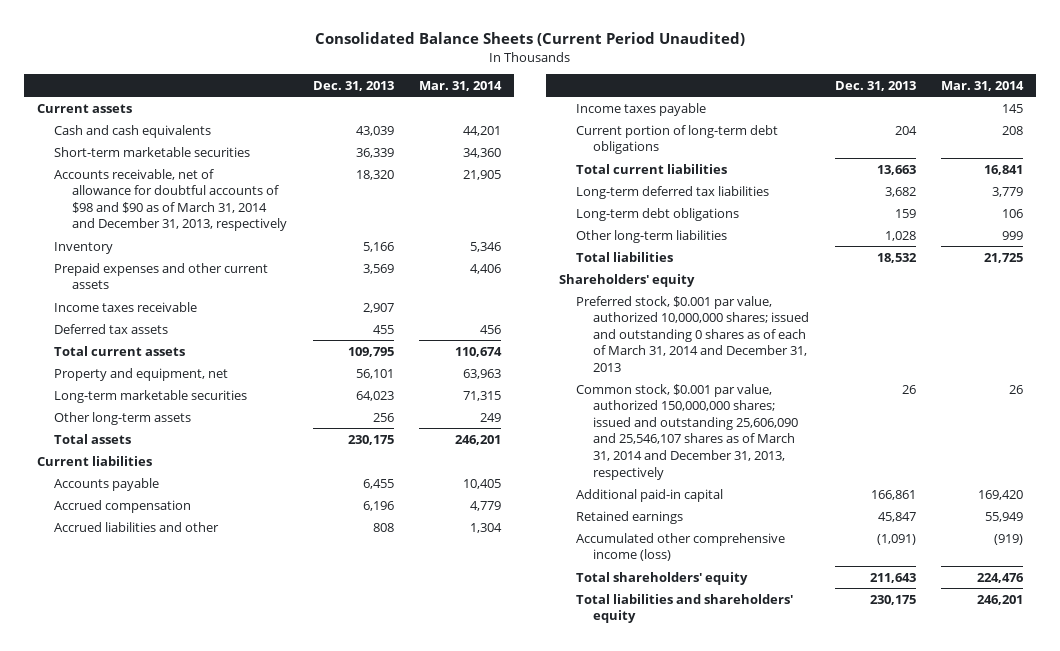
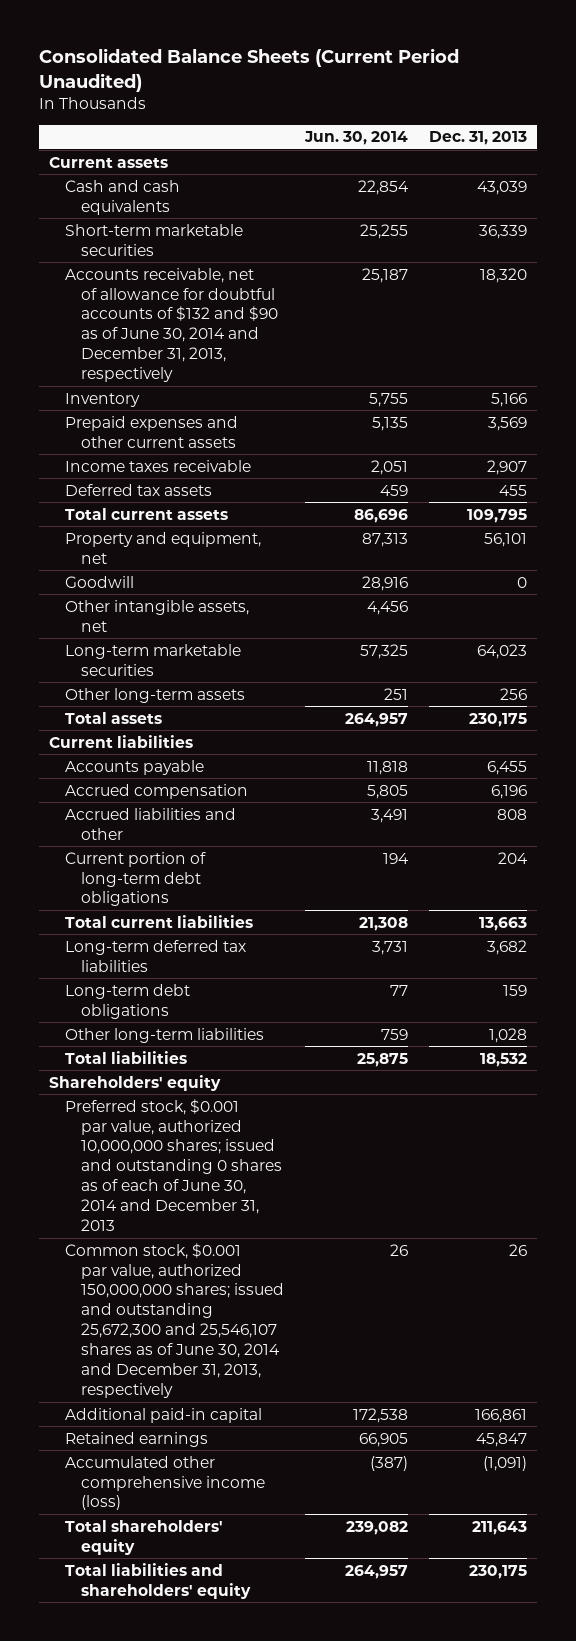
- | Dec. 31, 2013 | Mar. 31, 2014
+ | Jun. 30, 2014 | Dec. 31, 2013
- Accounts receivable, net of allowance for doubtful accounts of $98 and $90 as of March 31, 2014 and December 31, 2013, respectively | 18,320 | 21,905
+ Accounts receivable, net of allowance for doubtful accounts of $132 and $90 as of June 30, 2014 and December 31, 2013, respectively | 25,187 | 18,320
+ Goodwill | 28,916 | 0
+ Other intangible assets, net | 4,456 |
- Income taxes payable | | 145
- Preferred stock, $0.001 par value, authorized 10,000,000 shares; issued and outstanding 0 shares as of each of March 31, 2014 and December 31, 2013
- Common stock, $0.001 par value, authorized 150,000,000 shares; issued and outstanding 25,606,090 and 25,546,107 shares as of March 31, 2014 and December 31, 2013, respectively | 26 | 26
+ Preferred stock, $0.001 par value, authorized 10,000,000 shares; issued and outstanding 0 shares as of each of June 30, 2014 and December 31, 2013
+ Common stock, $0.001 par value, authorized 150,000,000 shares; issued and outstanding 25,672,300 and 25,546,107 shares as of June 30, 2014 and December 31, 2013, respectively | 26 | 26

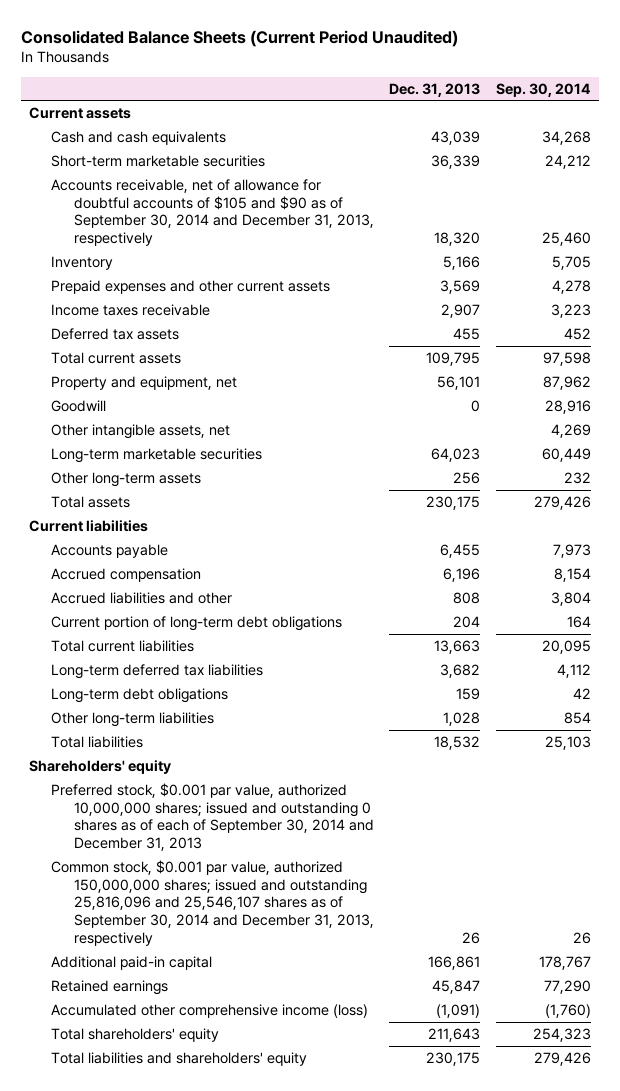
- | Jun. 30, 2014 | Dec. 31, 2013
+ | Dec. 31, 2013 | Sep. 30, 2014
- Accounts receivable, net of allowance for doubtful accounts of $132 and $90 as of June 30, 2014 and December 31, 2013, respectively | 25,187 | 18,320
+ Accounts receivable, net of allowance for doubtful accounts of $105 and $90 as of September 30, 2014 and December 31, 2013, respectively | 18,320 | 25,460
- Preferred stock, $0.001 par value, authorized 10,000,000 shares; issued and outstanding 0 shares as of each of June 30, 2014 and December 31, 2013
- Common stock, $0.001 par value, authorized 150,000,000 shares; issued and outstanding 25,672,300 and 25,546,107 shares as of June 30, 2014 and December 31, 2013, respectively | 26 | 26
+ Preferred stock, $0.001 par value, authorized 10,000,000 shares; issued and outstanding 0 shares as of each of September 30, 2014 and December 31, 2013
+ Common stock, $0.001 par value, authorized 150,000,000 shares; issued and outstanding 25,816,096 and 25,546,107 shares as of September 30, 2014 and December 31, 2013, respectively | 26 | 26

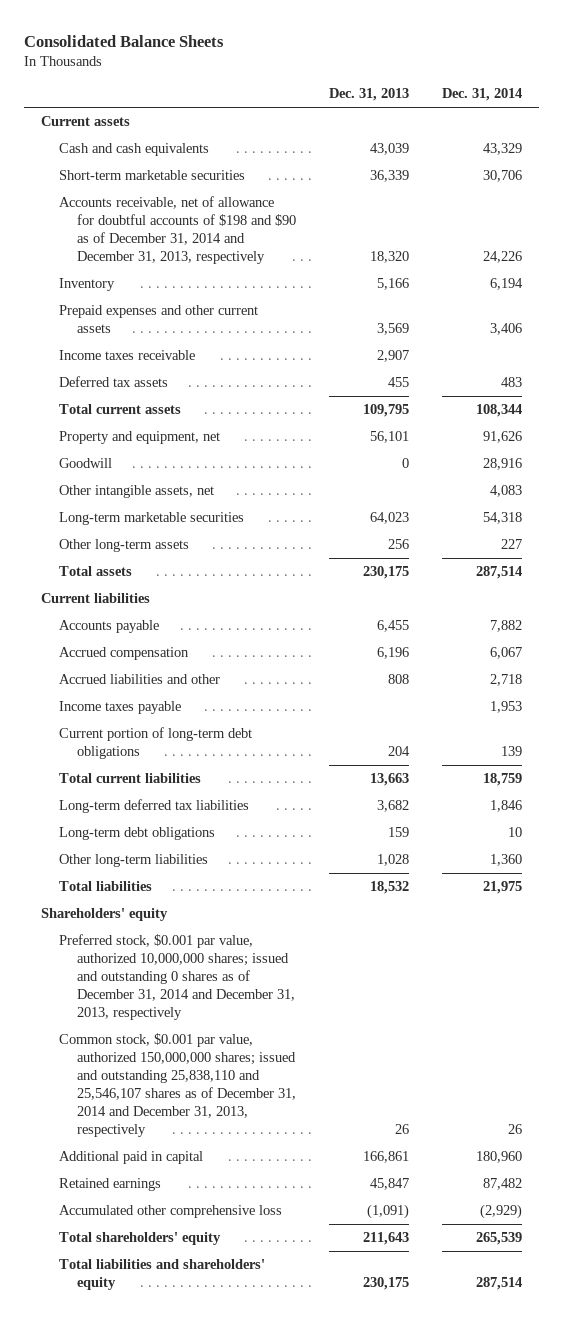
- Consolidated Balance Sheets (Current Period Unaudited)
+ Consolidated Balance Sheets
- | Dec. 31, 2013 | Sep. 30, 2014
+ | Dec. 31, 2013 | Dec. 31, 2014
- Accounts receivable, net of allowance for doubtful accounts of $105 and $90 as of September 30, 2014 and December 31, 2013, respectively | 18,320 | 25,460
+ Accounts receivable, net of allowance for doubtful accounts of $198 and $90 as of December 31, 2014 and December 31, 2013, respectively | 18,320 | 24,226
+ Income taxes payable | | 1,953
- Preferred stock, $0.001 par value, authorized 10,000,000 shares; issued and outstanding 0 shares as of each of September 30, 2014 and December 31, 2013
- Common stock, $0.001 par value, authorized 150,000,000 shares; issued and outstanding 25,816,096 and 25,546,107 shares as of September 30, 2014 and December 31, 2013, respectively | 26 | 26
- Additional paid-in capital | 166,861 | 178,767
+ Preferred stock, $0.001 par value, authorized 10,000,000 shares; issued and outstanding 0 shares as of December 31, 2014 and December 31, 2013, respectively
+ Common stock, $0.001 par value, authorized 150,000,000 shares; issued and outstanding 25,838,110 and 25,546,107 shares as of December 31, 2014 and December 31, 2013, respectively | 26 | 26
+ Additional paid in capital | 166,861 | 180,960
- Accumulated other comprehensive income (loss) | (1,091) | (1,760)
+ Accumulated other comprehensive loss | (1,091) | (2,929)

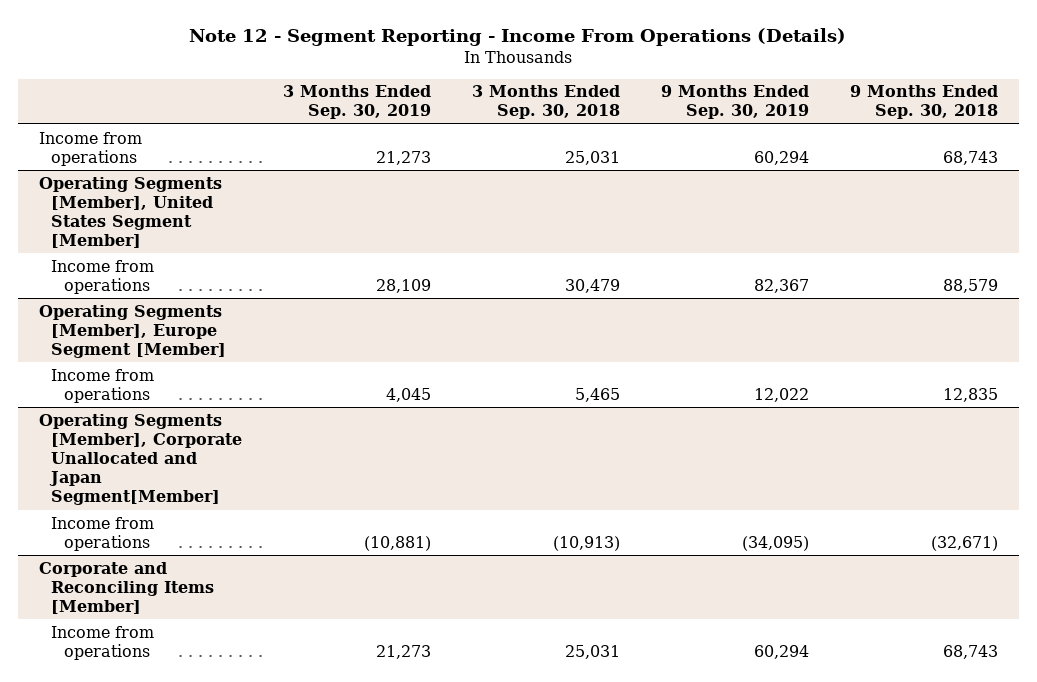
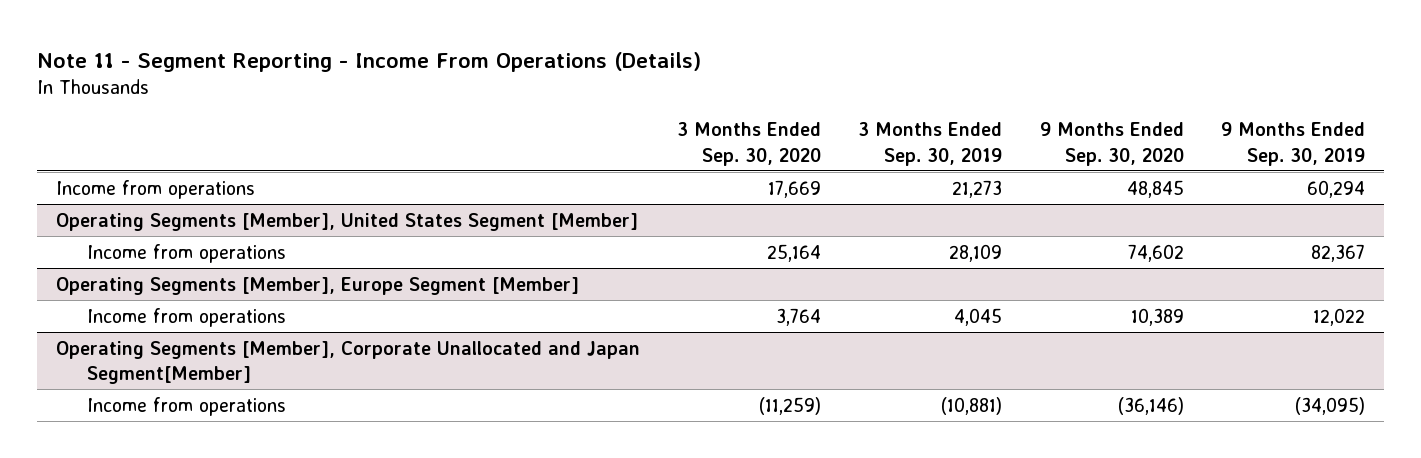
- Note 12 - Segment Reporting - Income From Operations (Details)
+ Note 11 - Segment Reporting - Income From Operations (Details)
- | 3 Months Ended Sep. 30, 2019 | 3 Months Ended Sep. 30, 2018 | 9 Months Ended Sep. 30, 2019 | 9 Months Ended Sep. 30, 2018
+ | 3 Months Ended Sep. 30, 2020 | 3 Months Ended Sep. 30, 2019 | 9 Months Ended Sep. 30, 2020 | 9 Months Ended Sep. 30, 2019
- Corporate and Reconciling Items [Member]
- Income from operations | 21,273 | 25,031 | 60,294 | 68,743

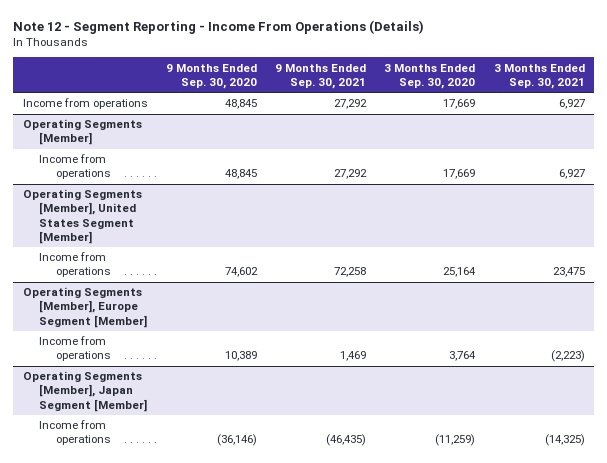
- Note 11 - Segment Reporting - Income From Operations (Details)
+ Note 12 - Segment Reporting - Income From Operations (Details)
- | 3 Months Ended Sep. 30, 2020 | 3 Months Ended Sep. 30, 2019 | 9 Months Ended Sep. 30, 2020 | 9 Months Ended Sep. 30, 2019
+ | 9 Months Ended Sep. 30, 2020 | 9 Months Ended Sep. 30, 2021 | 3 Months Ended Sep. 30, 2020 | 3 Months Ended Sep. 30, 2021
+ Operating Segments [Member]
+ Income from operations | 48,845 | 27,292 | 17,669 | 6,927
- Operating Segments [Member], Corporate Unallocated and Japan Segment[Member]
+ Operating Segments [Member], Japan Segment [Member]

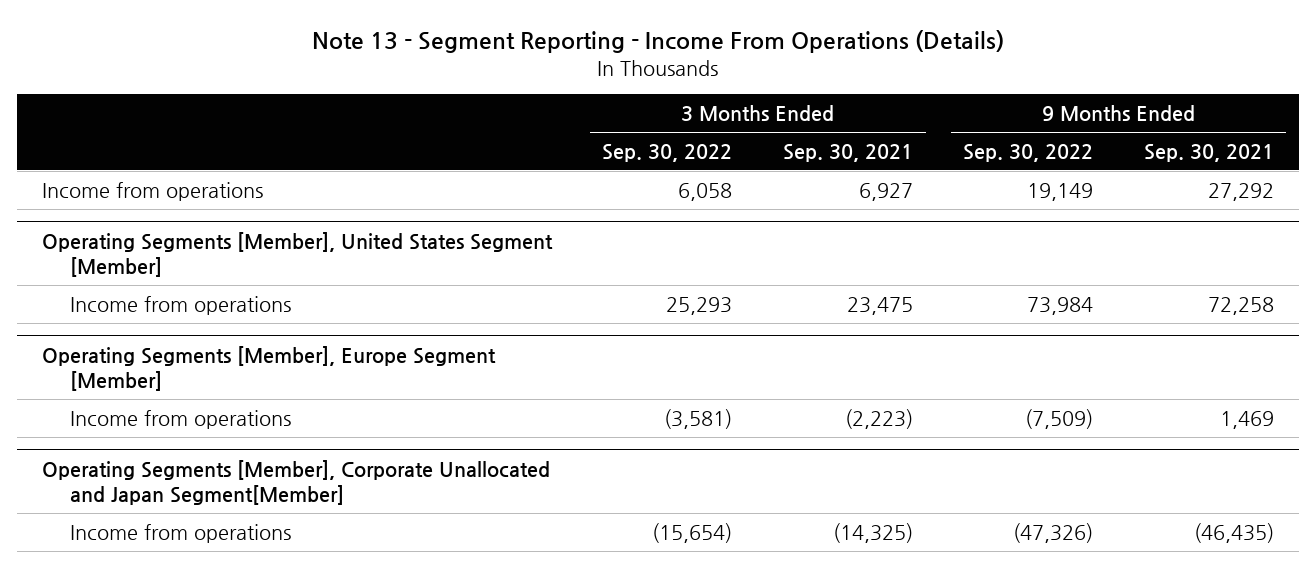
- Note 12 - Segment Reporting - Income From Operations (Details)
+ Note 13 - Segment Reporting - Income From Operations (Details)
- | 9 Months Ended Sep. 30, 2020 | 9 Months Ended Sep. 30, 2021 | 3 Months Ended Sep. 30, 2020 | 3 Months Ended Sep. 30, 2021
+ | 3 Months Ended Sep. 30, 2022 | 3 Months Ended Sep. 30, 2021 | 9 Months Ended Sep. 30, 2022 | 9 Months Ended Sep. 30, 2021
- Operating Segments [Member]
- Income from operations | 48,845 | 27,292 | 17,669 | 6,927
- Operating Segments [Member], Japan Segment [Member]
+ Operating Segments [Member], Corporate Unallocated and Japan Segment[Member]

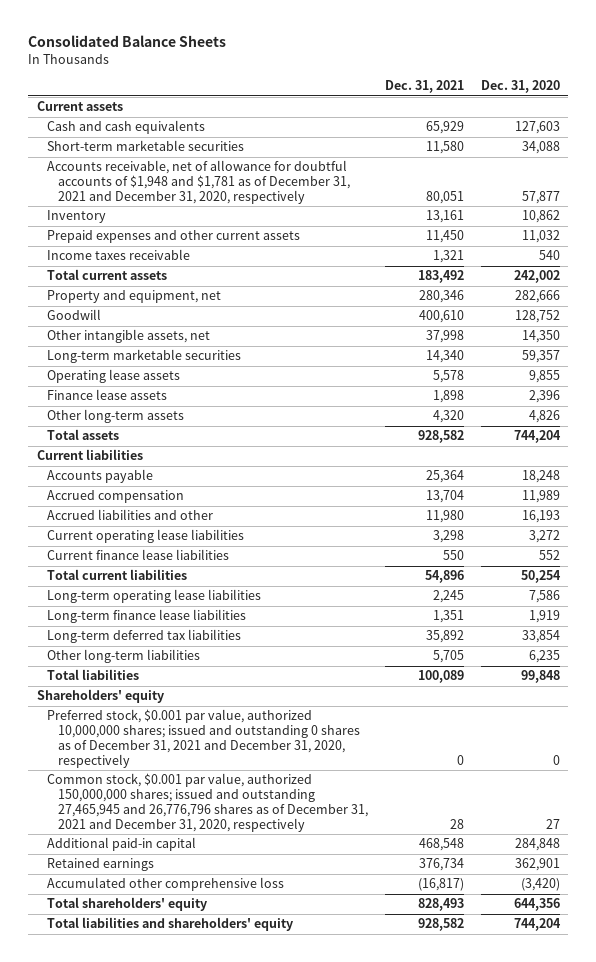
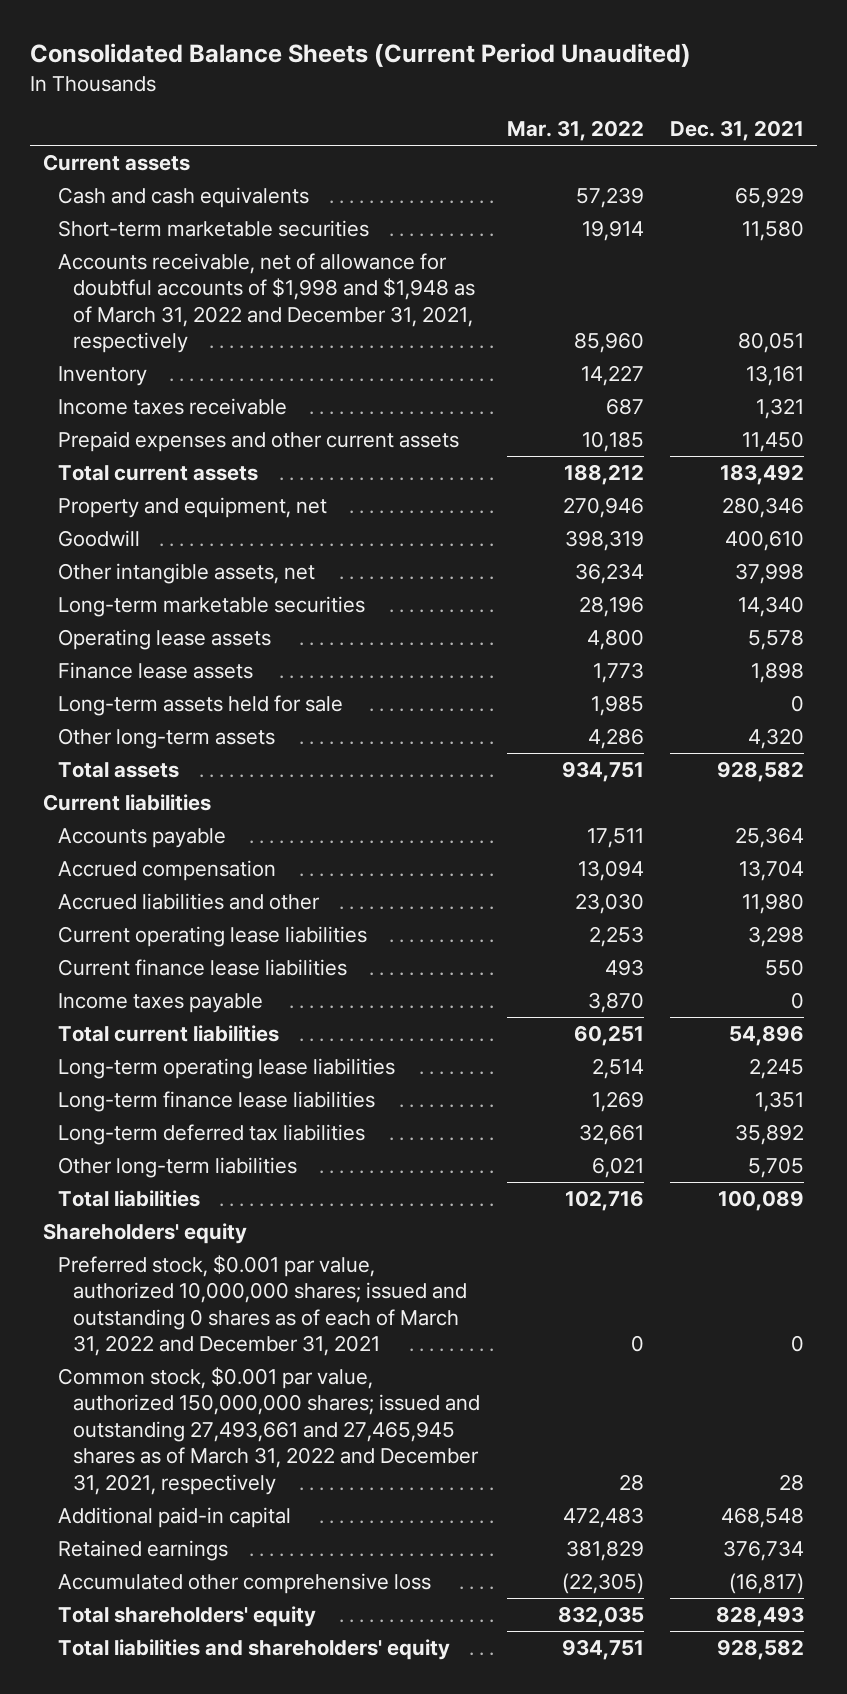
- Consolidated Balance Sheets
+ Consolidated Balance Sheets (Current Period Unaudited)
- | Dec. 31, 2021 | Dec. 31, 2020
+ | Mar. 31, 2022 | Dec. 31, 2021
- Accounts receivable, net of allowance for doubtful accounts of $1,948 and $1,781 as of December 31, 2021 and December 31, 2020, respectively | 80,051 | 57,877
+ Accounts receivable, net of allowance for doubtful accounts of $1,998 and $1,948 as of March 31, 2022 and December 31, 2021, respectively | 85,960 | 80,051
moved down: Prepaid expenses and other current assets | 10,185 | 11,450
+ Long-term assets held for sale | 1,985 | 0
+ Income taxes payable | 3,870 | 0
- Preferred stock, $0.001 par value, authorized 10,000,000 shares; issued and outstanding 0 shares as of December 31, 2021 and December 31, 2020, respectively | 0 | 0
- Common stock, $0.001 par value, authorized 150,000,000 shares; issued and outstanding 27,465,945 and 26,776,796 shares as of December 31, 2021 and December 31, 2020, respectively | 28 | 27
+ Preferred stock, $0.001 par value, authorized 10,000,000 shares; issued and outstanding 0 shares as of each of March 31, 2022 and December 31, 2021 | 0 | 0
+ Common stock, $0.001 par value, authorized 150,000,000 shares; issued and outstanding 27,493,661 and 27,465,945 shares as of March 31, 2022 and December 31, 2021, respectively | 28 | 28

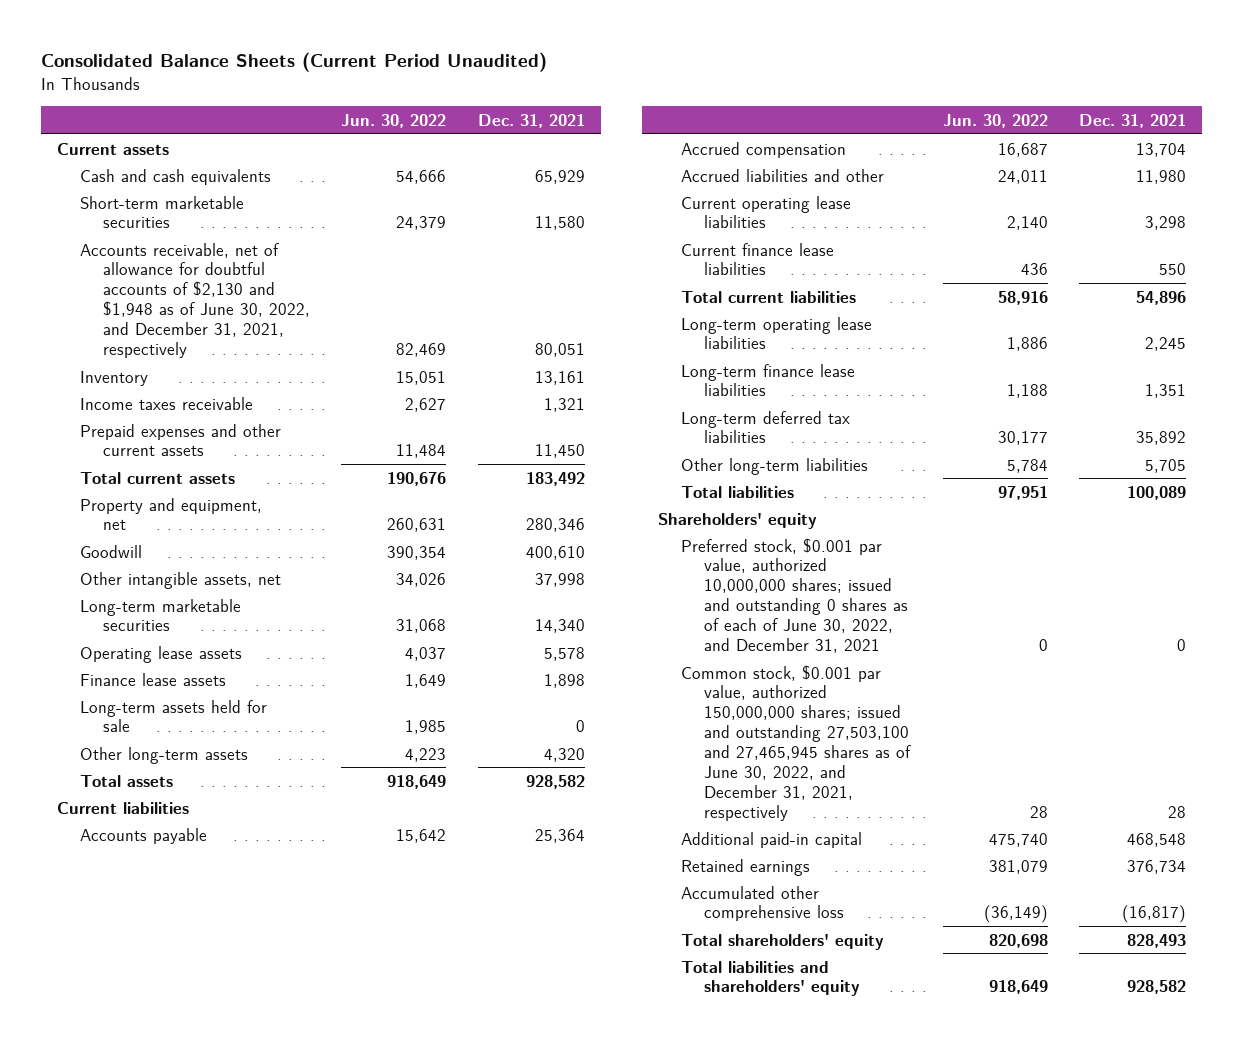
- | Mar. 31, 2022 | Dec. 31, 2021
+ | Jun. 30, 2022 | Dec. 31, 2021
- Accounts receivable, net of allowance for doubtful accounts of $1,998 and $1,948 as of March 31, 2022 and December 31, 2021, respectively | 85,960 | 80,051
+ Accounts receivable, net of allowance for doubtful accounts of $2,130 and $1,948 as of June 30, 2022, and December 31, 2021, respectively | 82,469 | 80,051
- Income taxes payable | 3,870 | 0
- Preferred stock, $0.001 par value, authorized 10,000,000 shares; issued and outstanding 0 shares as of each of March 31, 2022 and December 31, 2021 | 0 | 0
- Common stock, $0.001 par value, authorized 150,000,000 shares; issued and outstanding 27,493,661 and 27,465,945 shares as of March 31, 2022 and December 31, 2021, respectively | 28 | 28
+ Preferred stock, $0.001 par value, authorized 10,000,000 shares; issued and outstanding 0 shares as of each of June 30, 2022, and December 31, 2021 | 0 | 0
+ Common stock, $0.001 par value, authorized 150,000,000 shares; issued and outstanding 27,503,100 and 27,465,945 shares as of June 30, 2022, and December 31, 2021, respectively | 28 | 28

